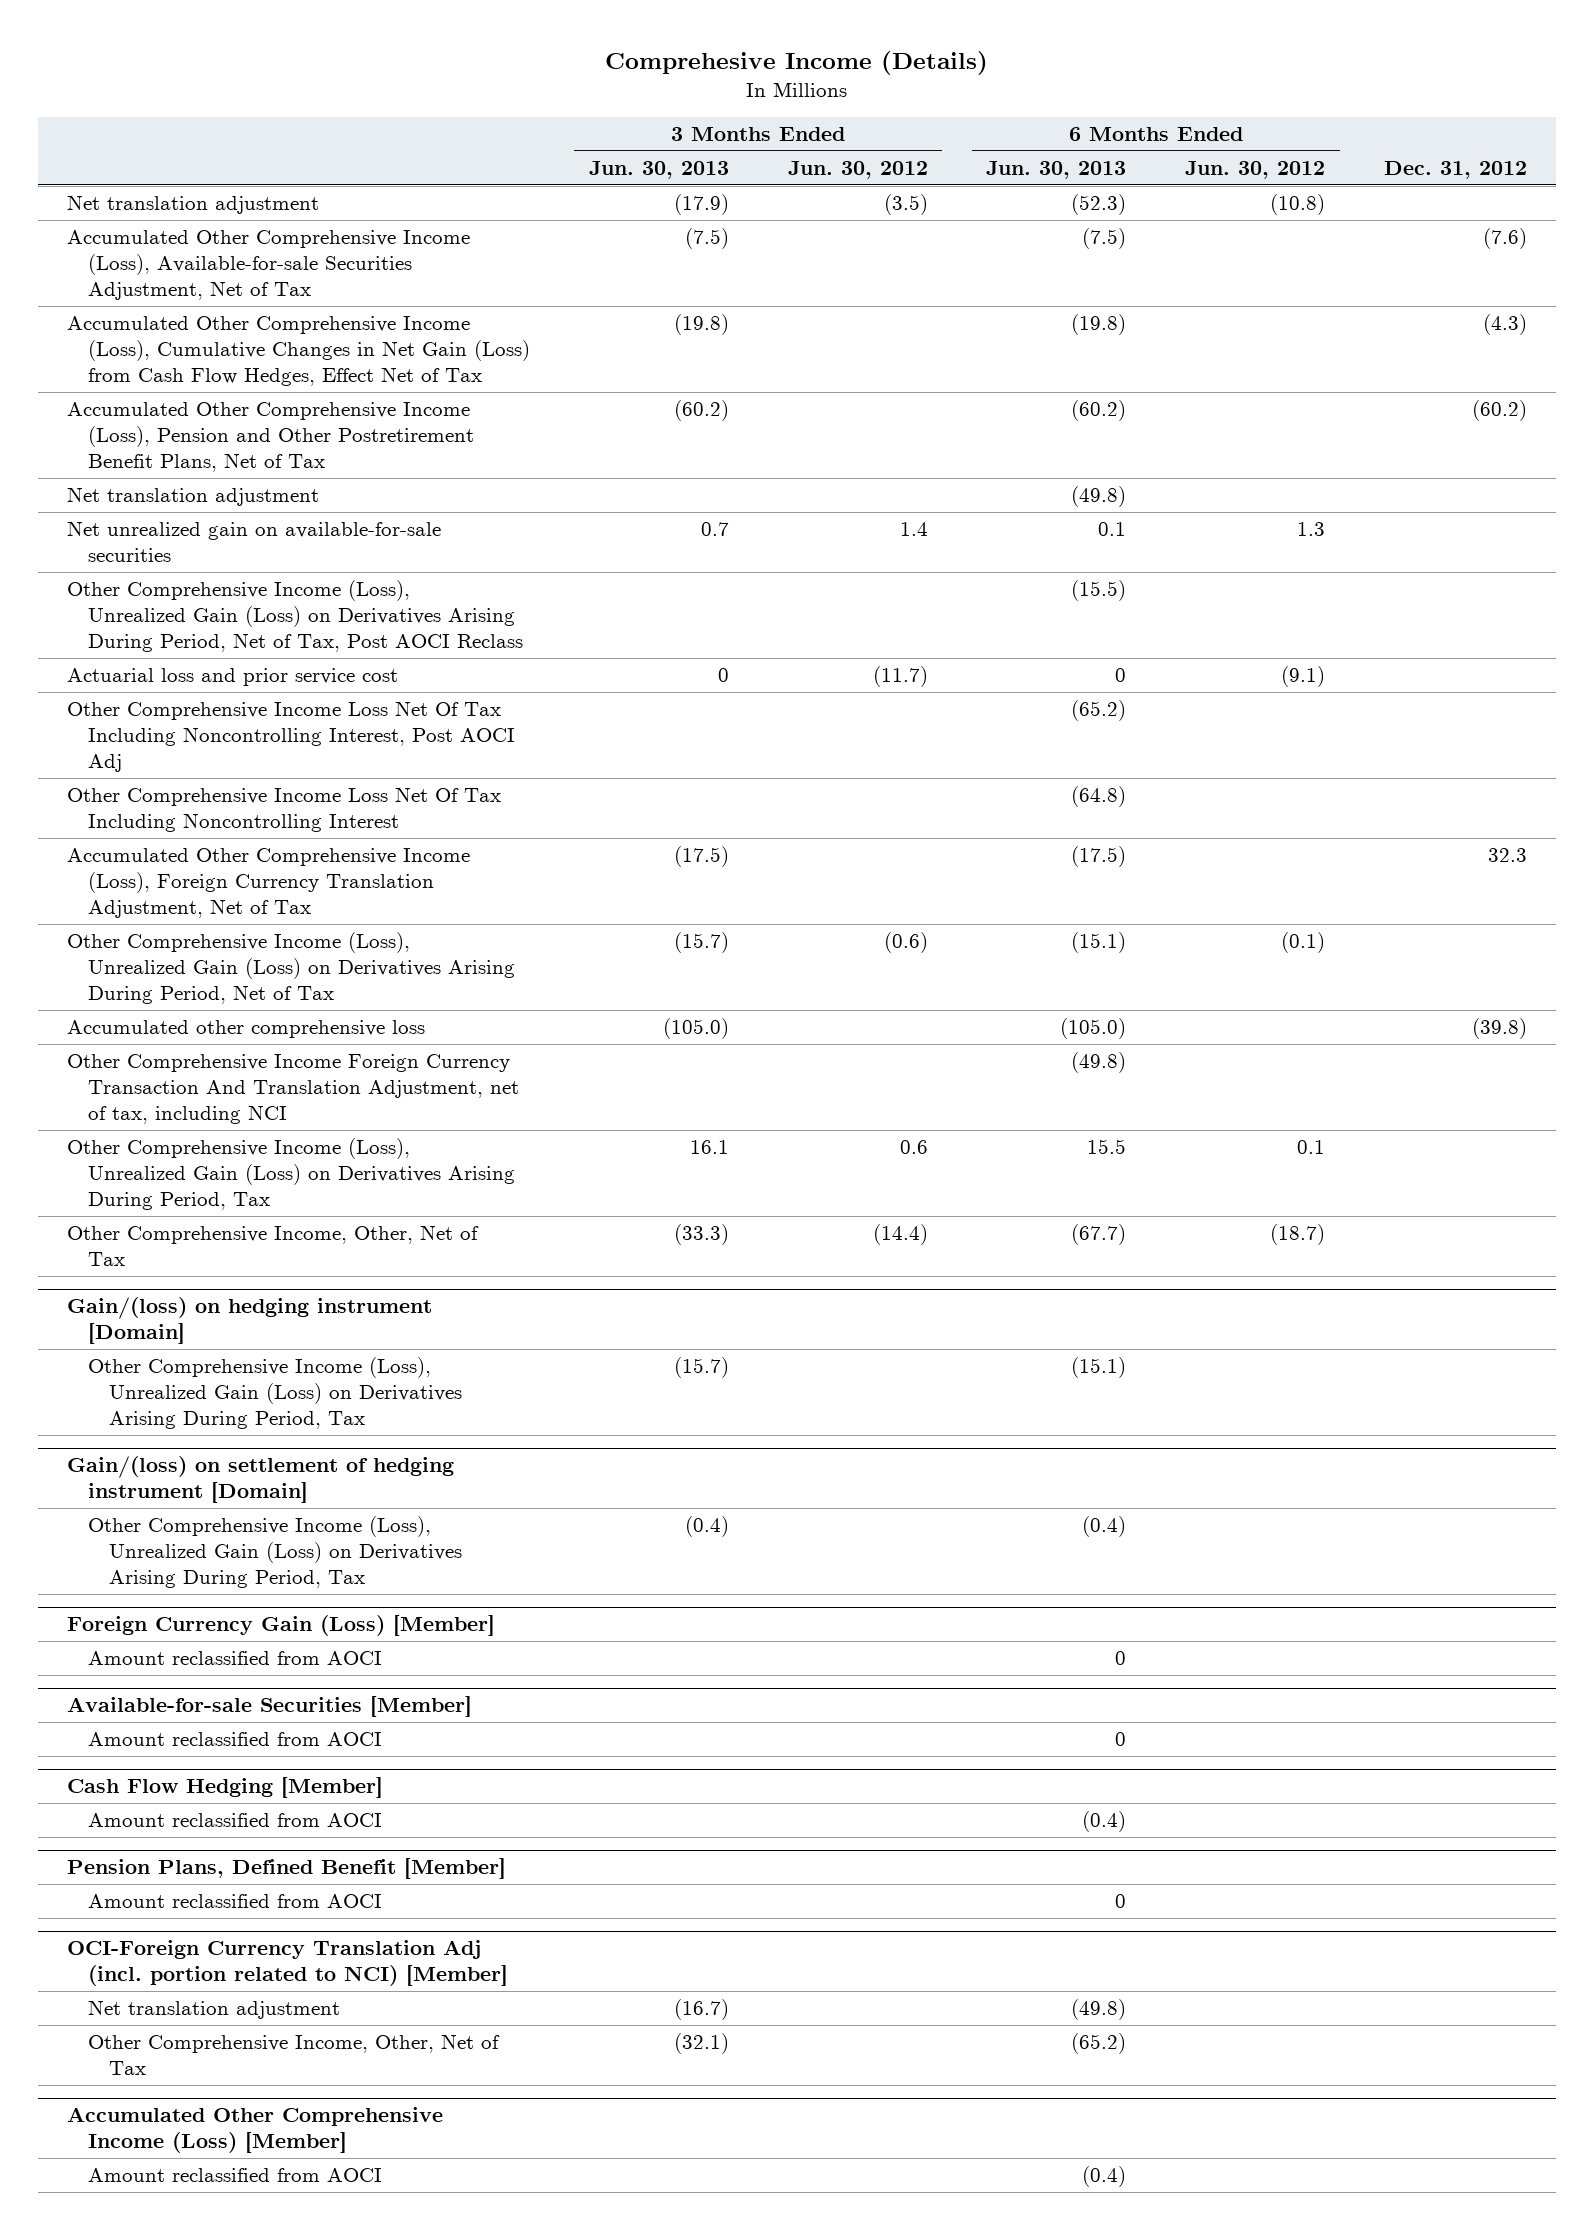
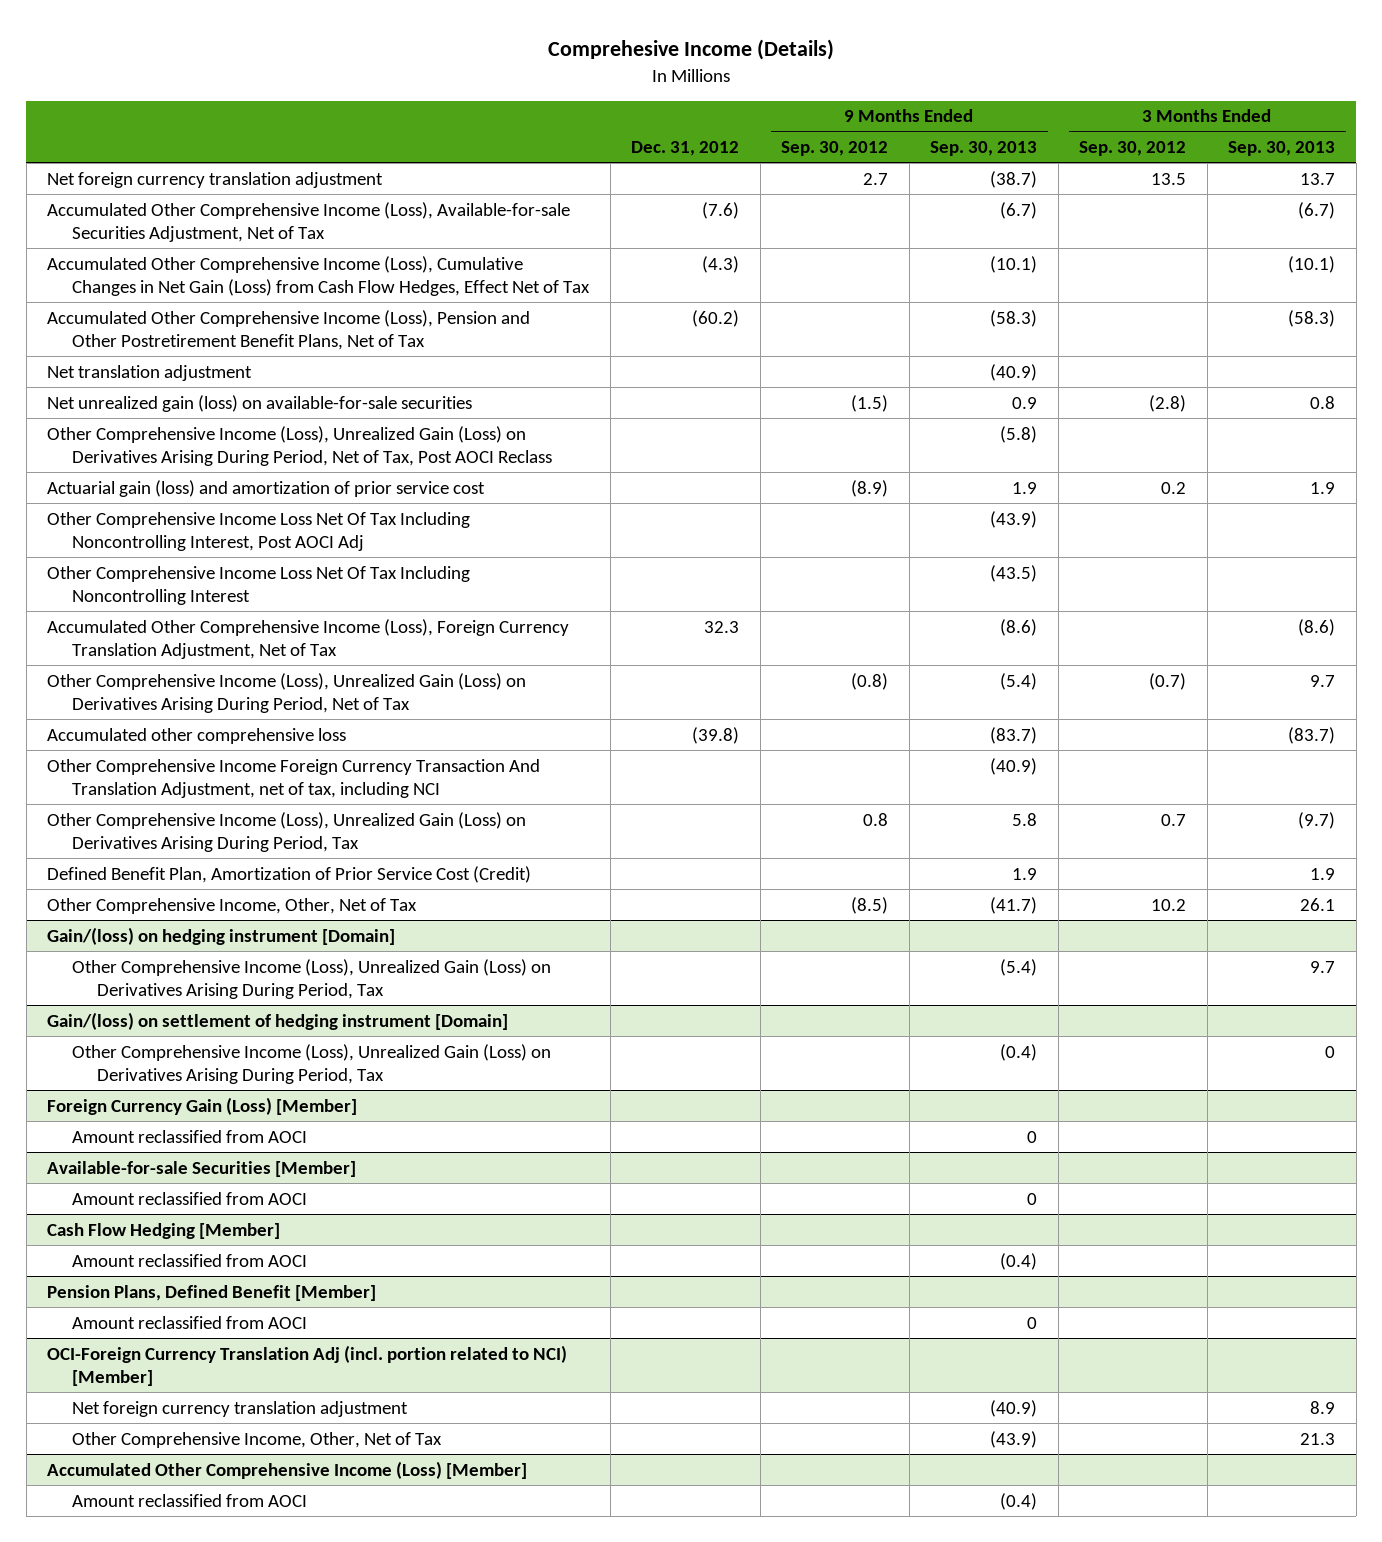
- | 3 Months Ended Jun. 30, 2013 | 3 Months Ended Jun. 30, 2012 | 6 Months Ended Jun. 30, 2013 | 6 Months Ended Jun. 30, 2012 | Dec. 31, 2012
+ | Dec. 31, 2012 | 9 Months Ended Sep. 30, 2012 | 9 Months Ended Sep. 30, 2013 | 3 Months Ended Sep. 30, 2012 | 3 Months Ended Sep. 30, 2013
- Net translation adjustment | (17.9) | (3.5) | (52.3) | (10.8) |
+ Net foreign currency translation adjustment | | 2.7 | (38.7) | 13.5 | 13.7
- Net unrealized gain on available-for-sale securities | 0.7 | 1.4 | 0.1 | 1.3 |
+ Net unrealized gain (loss) on available-for-sale securities | | (1.5) | 0.9 | (2.8) | 0.8
- Actuarial loss and prior service cost | 0 | (11.7) | 0 | (9.1) |
+ Actuarial gain (loss) and amortization of prior service cost | | (8.9) | 1.9 | 0.2 | 1.9
+ Defined Benefit Plan, Amortization of Prior Service Cost (Credit) | | | 1.9 | | 1.9
@ OCI-Foreign Currency Translation Adj (incl. portion related to NCI) [Member]
- Net translation adjustment | (16.7) | | (49.8) | |
+ Net foreign currency translation adjustment | | | (40.9) | | 8.9

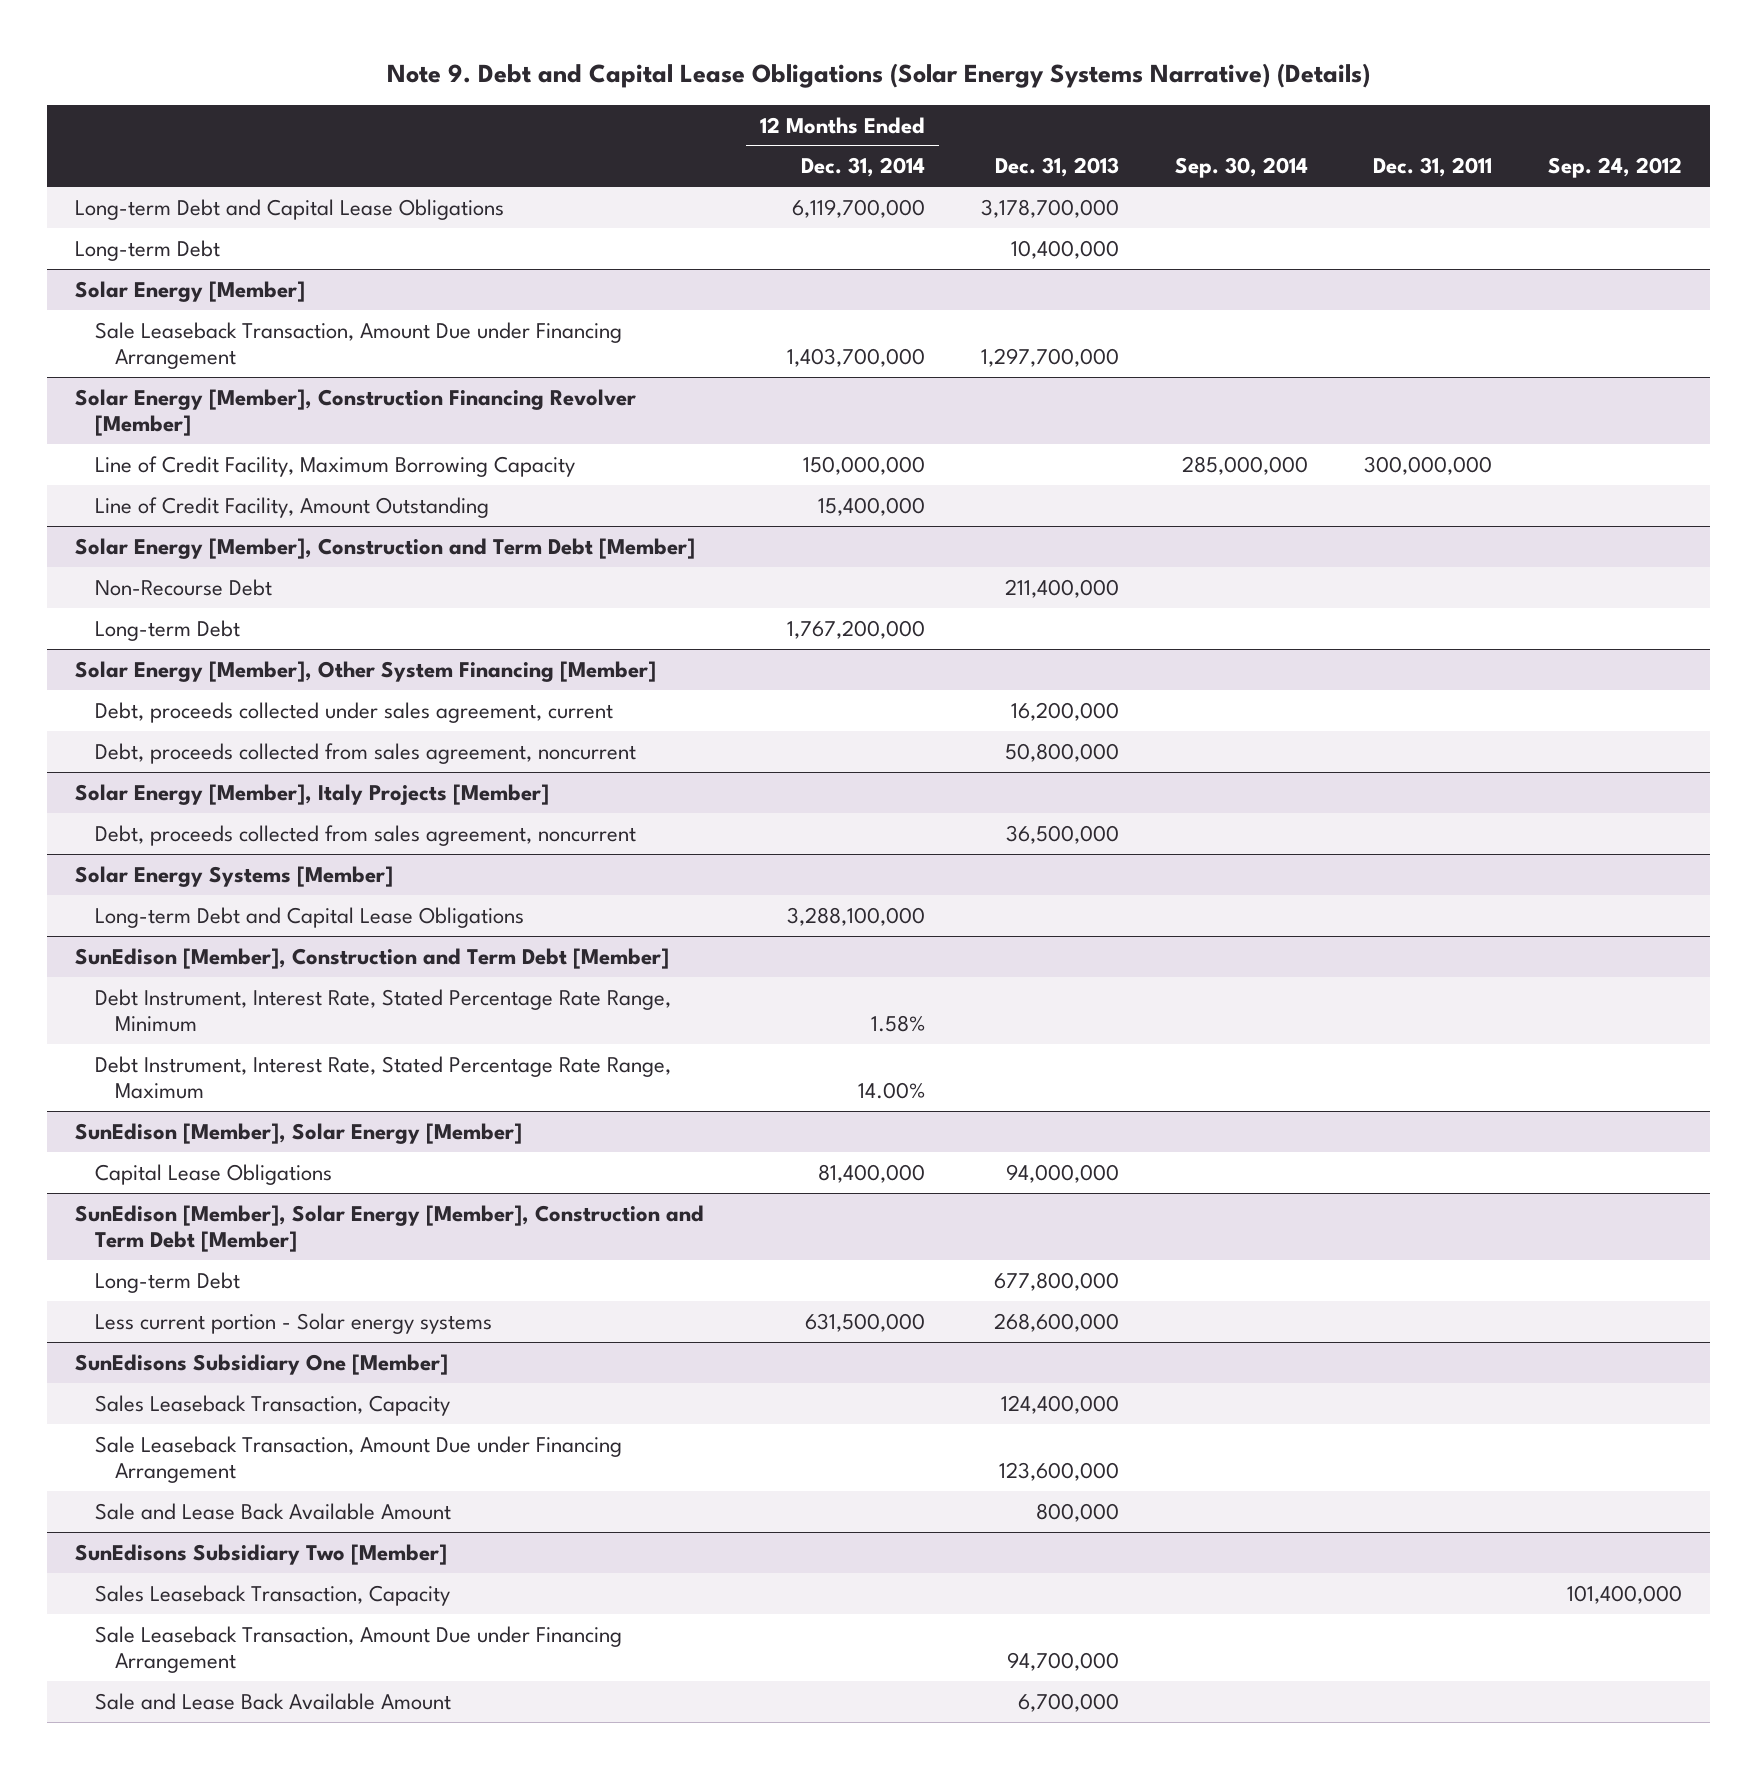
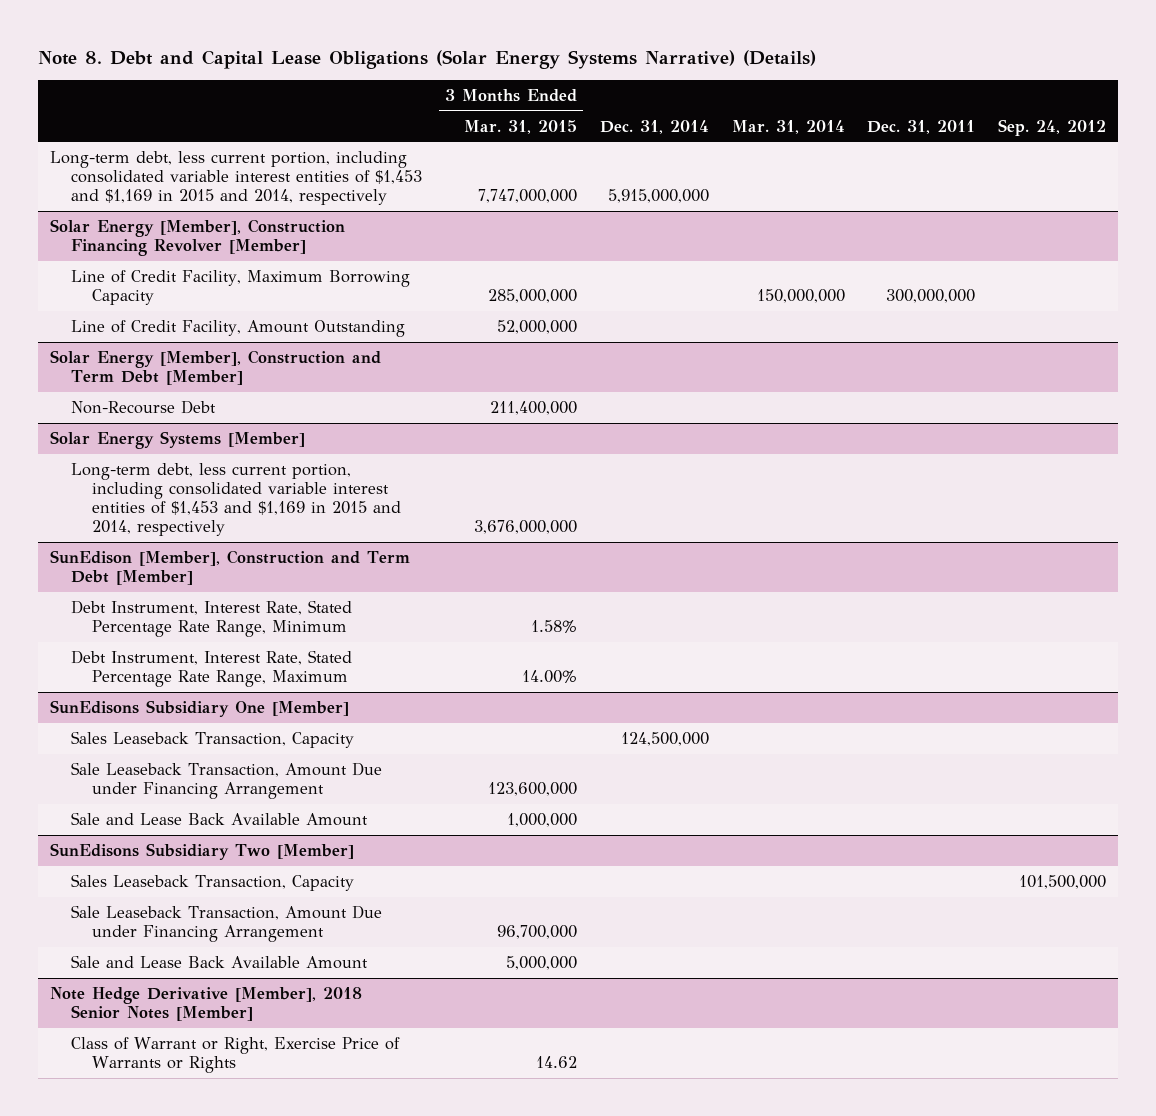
- Note 9. Debt and Capital Lease Obligations (Solar Energy Systems Narrative) (Details)
+ Note 8. Debt and Capital Lease Obligations (Solar Energy Systems Narrative) (Details)
- | 12 Months Ended Dec. 31, 2014 | Dec. 31, 2013 | Sep. 30, 2014 | Dec. 31, 2011 | Sep. 24, 2012
+ | 3 Months Ended Mar. 31, 2015 | Dec. 31, 2014 | Mar. 31, 2014 | Dec. 31, 2011 | Sep. 24, 2012
- Long-term Debt and Capital Lease Obligations | 6,119,700,000 | 3,178,700,000 | | |
- Long-term Debt | | 10,400,000 | | |
- Solar Energy [Member]
- Sale Leaseback Transaction, Amount Due under Financing Arrangement | 1,403,700,000 | 1,297,700,000 | | |
+ Long-term debt, less current portion, including consolidated variable interest entities of $1,453 and $1,169 in 2015 and 2014, respectively | 7,747,000,000 | 5,915,000,000 | | |
@ Solar Energy [Member], Construction and Term Debt [Member]
- Long-term Debt | 1,767,200,000 | | | |
- Solar Energy [Member], Other System Financing [Member]
- Debt, proceeds collected under sales agreement, current | | 16,200,000 | | |
- Debt, proceeds collected from sales agreement, noncurrent | | 50,800,000 | | |
- Solar Energy [Member], Italy Projects [Member]
- Debt, proceeds collected from sales agreement, noncurrent | | 36,500,000 | | |
@ Solar Energy Systems [Member]
- Long-term Debt and Capital Lease Obligations | 3,288,100,000 | | | |
+ Long-term debt, less current portion, including consolidated variable interest entities of $1,453 and $1,169 in 2015 and 2014, respectively | 3,676,000,000 | | | |
- SunEdison [Member], Solar Energy [Member]
- Capital Lease Obligations | 81,400,000 | 94,000,000 | | |
- SunEdison [Member], Solar Energy [Member], Construction and Term Debt [Member]
- Long-term Debt | | 677,800,000 | | |
- Less current portion - Solar energy systems | 631,500,000 | 268,600,000 | | |
@ SunEdisons Subsidiary Two [Member]
- Sales Leaseback Transaction, Capacity | | | | | 101,400,000
+ Sales Leaseback Transaction, Capacity | | | | | 101,500,000
+ Note Hedge Derivative [Member], 2018 Senior Notes [Member]
+ Class of Warrant or Right, Exercise Price of Warrants or Rights | 14.62 | | | |

